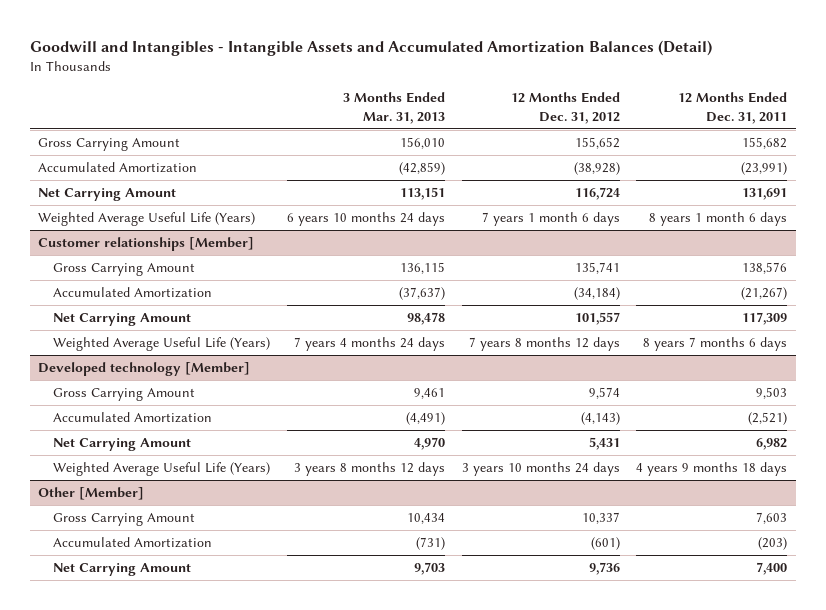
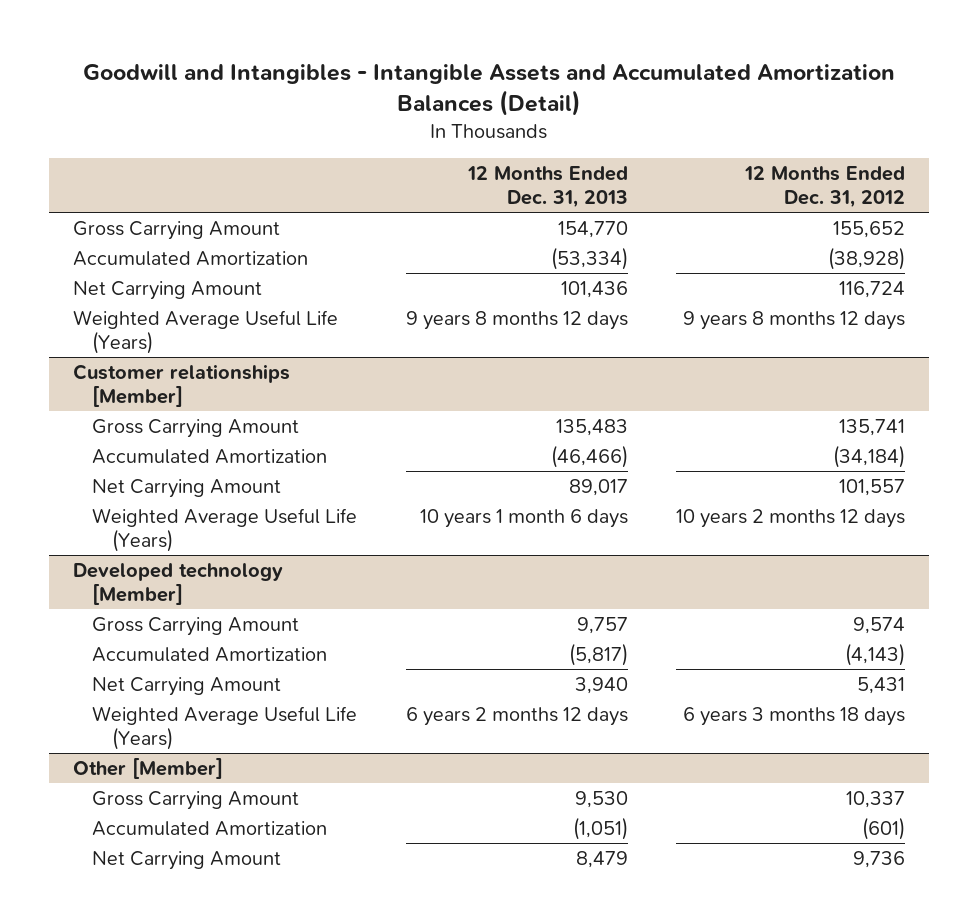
- | 3 Months Ended Mar. 31, 2013 | 12 Months Ended Dec. 31, 2012 | 12 Months Ended Dec. 31, 2011
+ | 12 Months Ended Dec. 31, 2013 | 12 Months Ended Dec. 31, 2012
- Weighted Average Useful Life (Years) | 6 years 10 months 24 days | 7 years 1 month 6 days | 8 years 1 month 6 days
+ Weighted Average Useful Life (Years) | 9 years 8 months 12 days | 9 years 8 months 12 days
@ Customer relationships [Member]
- Weighted Average Useful Life (Years) | 7 years 4 months 24 days | 7 years 8 months 12 days | 8 years 7 months 6 days
+ Weighted Average Useful Life (Years) | 10 years 1 month 6 days | 10 years 2 months 12 days
@ Developed technology [Member]
- Weighted Average Useful Life (Years) | 3 years 8 months 12 days | 3 years 10 months 24 days | 4 years 9 months 18 days
+ Weighted Average Useful Life (Years) | 6 years 2 months 12 days | 6 years 3 months 18 days

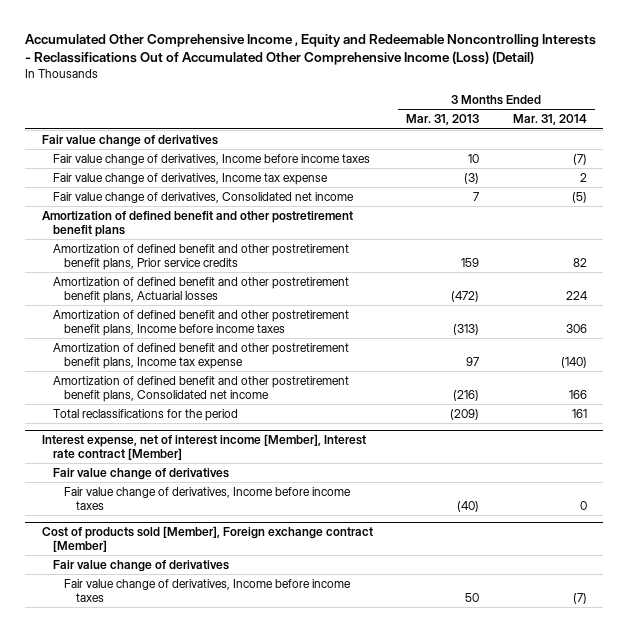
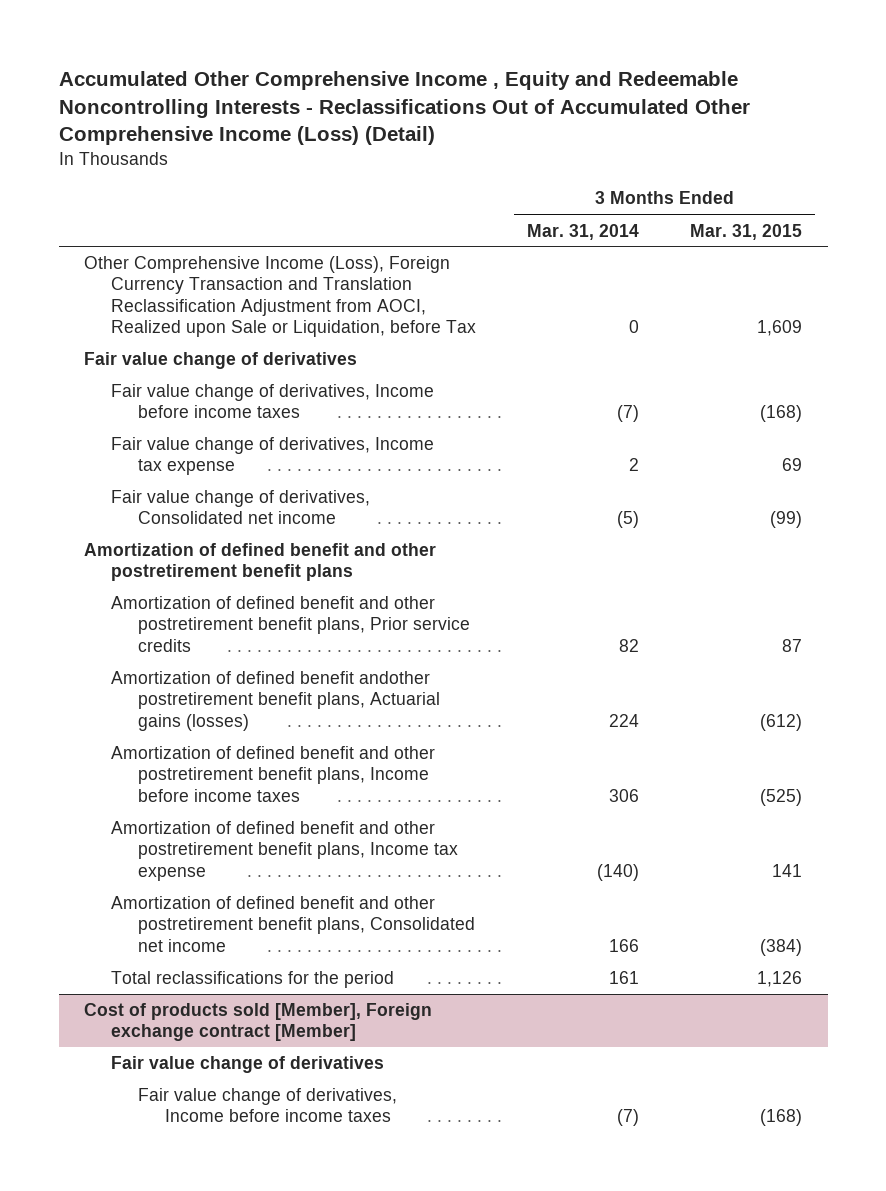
- | 3 Months Ended Mar. 31, 2013 | 3 Months Ended Mar. 31, 2014
+ | 3 Months Ended Mar. 31, 2014 | 3 Months Ended Mar. 31, 2015
+ Other Comprehensive Income (Loss), Foreign Currency Transaction and Translation Reclassification Adjustment from AOCI, Realized upon Sale or Liquidation, before Tax | 0 | 1,609
- Amortization of defined benefit and other postretirement benefit plans, Actuarial losses | (472) | 224
+ Amortization of defined benefit andother postretirement benefit plans, Actuarial gains (losses) | 224 | (612)
- Interest expense, net of interest income [Member], Interest rate contract [Member]
- Fair value change of derivatives
- Fair value change of derivatives, Income before income taxes | (40) | 0

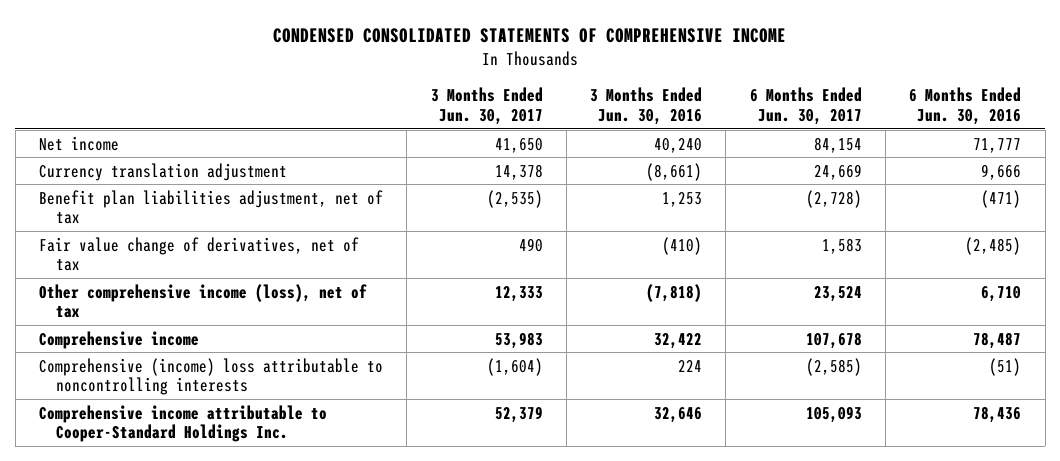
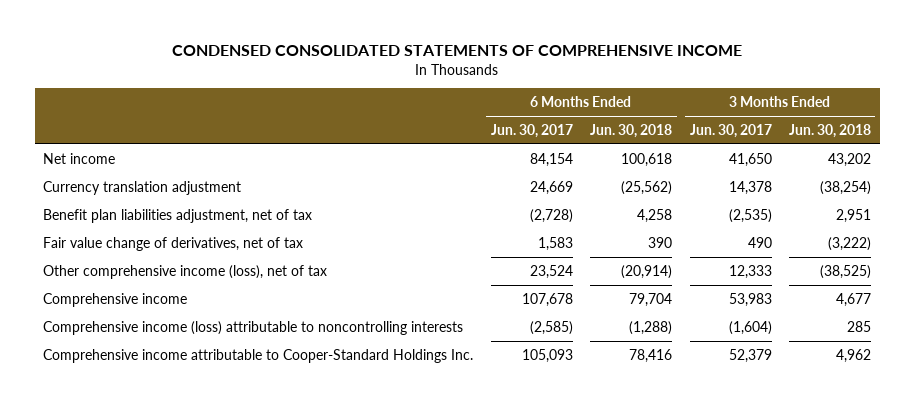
- | 3 Months Ended Jun. 30, 2017 | 3 Months Ended Jun. 30, 2016 | 6 Months Ended Jun. 30, 2017 | 6 Months Ended Jun. 30, 2016
+ | 6 Months Ended Jun. 30, 2017 | 6 Months Ended Jun. 30, 2018 | 3 Months Ended Jun. 30, 2017 | 3 Months Ended Jun. 30, 2018
- Comprehensive (income) loss attributable to noncontrolling interests | (1,604) | 224 | (2,585) | (51)
+ Comprehensive income (loss) attributable to noncontrolling interests | (2,585) | (1,288) | (1,604) | 285

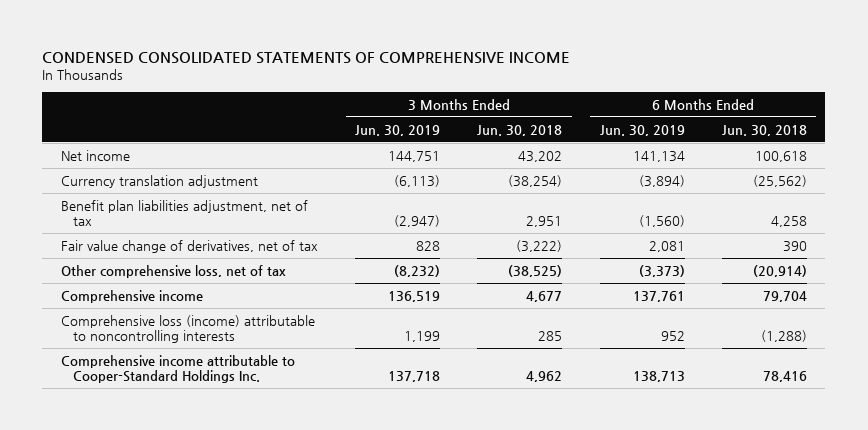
- | 6 Months Ended Jun. 30, 2017 | 6 Months Ended Jun. 30, 2018 | 3 Months Ended Jun. 30, 2017 | 3 Months Ended Jun. 30, 2018
+ | 3 Months Ended Jun. 30, 2019 | 3 Months Ended Jun. 30, 2018 | 6 Months Ended Jun. 30, 2019 | 6 Months Ended Jun. 30, 2018
- Other comprehensive income (loss), net of tax | 23,524 | (20,914) | 12,333 | (38,525)
+ Other comprehensive loss, net of tax | (8,232) | (38,525) | (3,373) | (20,914)
- Comprehensive income (loss) attributable to noncontrolling interests | (2,585) | (1,288) | (1,604) | 285
+ Comprehensive loss (income) attributable to noncontrolling interests | 1,199 | 285 | 952 | (1,288)

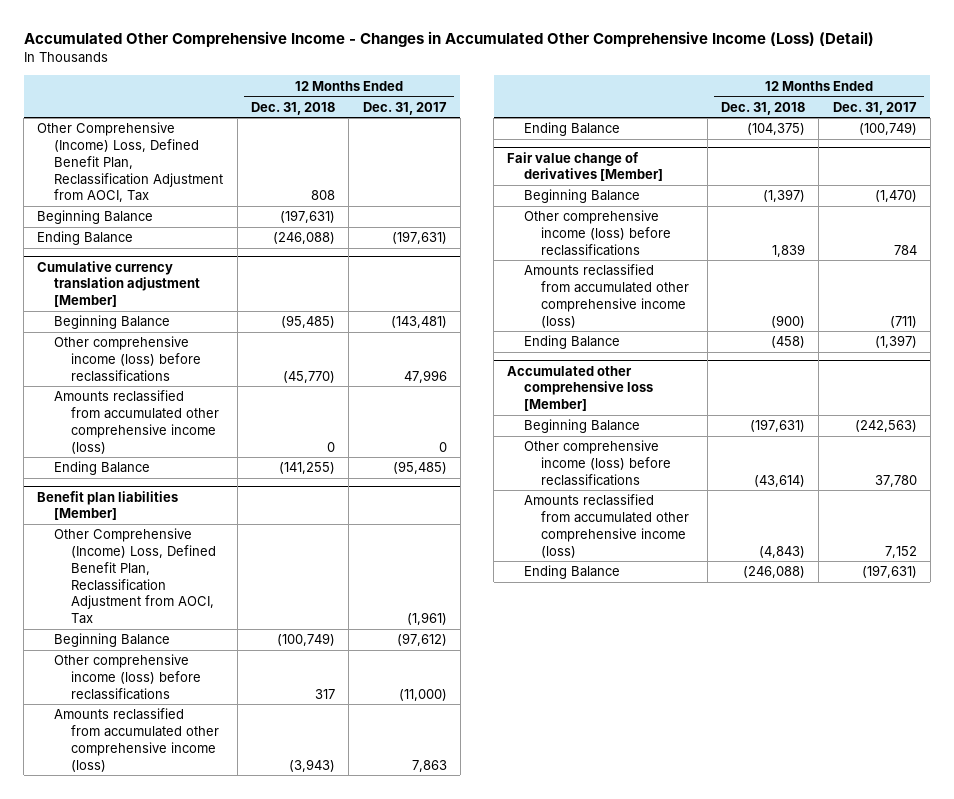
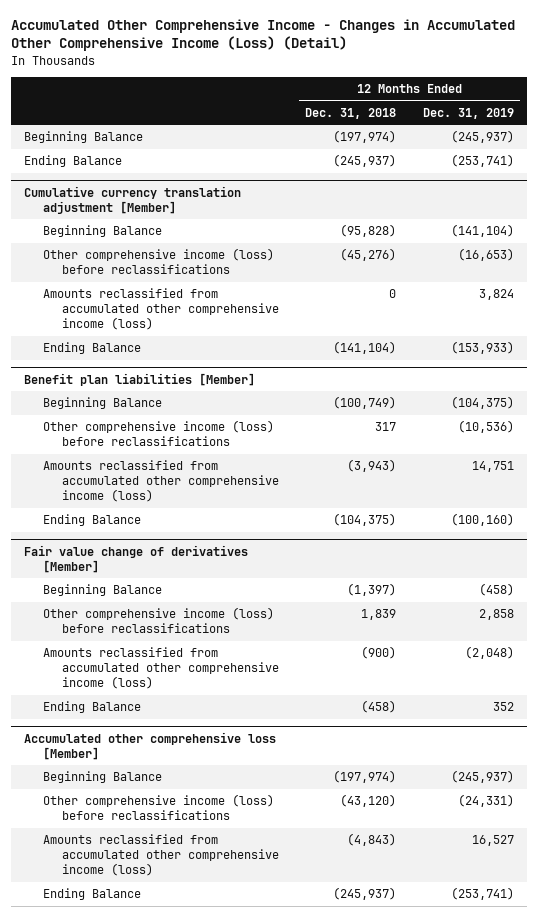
- | 12 Months Ended Dec. 31, 2018 | 12 Months Ended Dec. 31, 2017
+ | 12 Months Ended Dec. 31, 2018 | 12 Months Ended Dec. 31, 2019
- Other Comprehensive (Income) Loss, Defined Benefit Plan, Reclassification Adjustment from AOCI, Tax | 808 |
- Beginning Balance | (197,631) |
- Ending Balance | (246,088) | (197,631)
+ Beginning Balance | (197,974) | (245,937)
+ Ending Balance | (245,937) | (253,741)
@ Cumulative currency translation adjustment [Member]
- Beginning Balance | (95,485) | (143,481)
- Other comprehensive income (loss) before reclassifications | (45,770) | 47,996
+ Beginning Balance | (95,828) | (141,104)
+ Other comprehensive income (loss) before reclassifications | (45,276) | (16,653)
- Ending Balance | (141,255) | (95,485)
+ Ending Balance | (141,104) | (153,933)
@ Benefit plan liabilities [Member]
- Other Comprehensive (Income) Loss, Defined Benefit Plan, Reclassification Adjustment from AOCI, Tax | | (1,961)
@ Accumulated other comprehensive loss [Member]
- Beginning Balance | (197,631) | (242,563)
- Other comprehensive income (loss) before reclassifications | (43,614) | 37,780
+ Beginning Balance | (197,974) | (245,937)
+ Other comprehensive income (loss) before reclassifications | (43,120) | (24,331)
- Ending Balance | (246,088) | (197,631)
+ Ending Balance | (245,937) | (253,741)

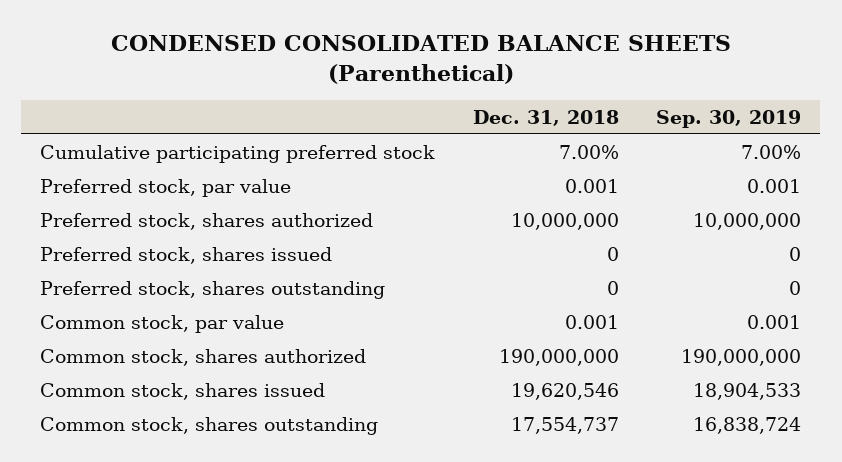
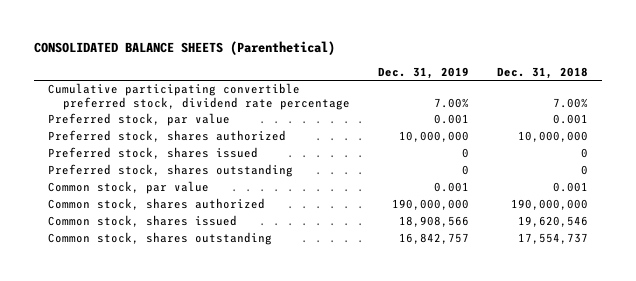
- CONDENSED CONSOLIDATED BALANCE SHEETS (Parenthetical)
+ CONSOLIDATED BALANCE SHEETS (Parenthetical)
- | Dec. 31, 2018 | Sep. 30, 2019
+ | Dec. 31, 2019 | Dec. 31, 2018
- Cumulative participating preferred stock | 7.00% | 7.00%
+ Cumulative participating convertible preferred stock, dividend rate percentage | 7.00% | 7.00%

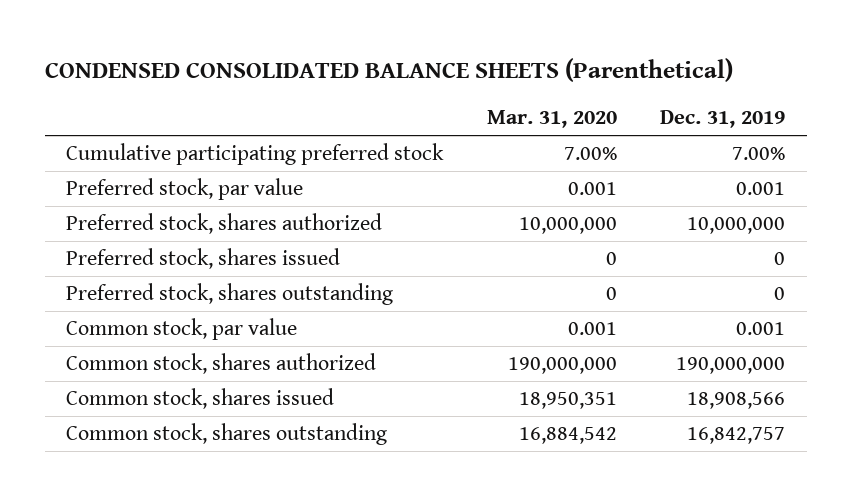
- CONSOLIDATED BALANCE SHEETS (Parenthetical)
+ CONDENSED CONSOLIDATED BALANCE SHEETS (Parenthetical)
- | Dec. 31, 2019 | Dec. 31, 2018
+ | Mar. 31, 2020 | Dec. 31, 2019
- Cumulative participating convertible preferred stock, dividend rate percentage | 7.00% | 7.00%
+ Cumulative participating preferred stock | 7.00% | 7.00%

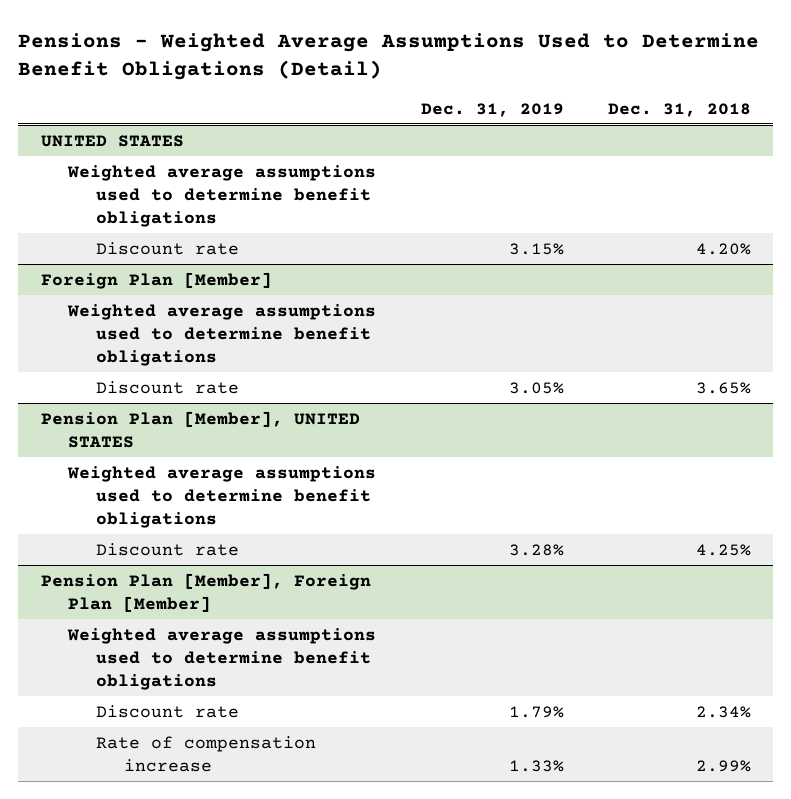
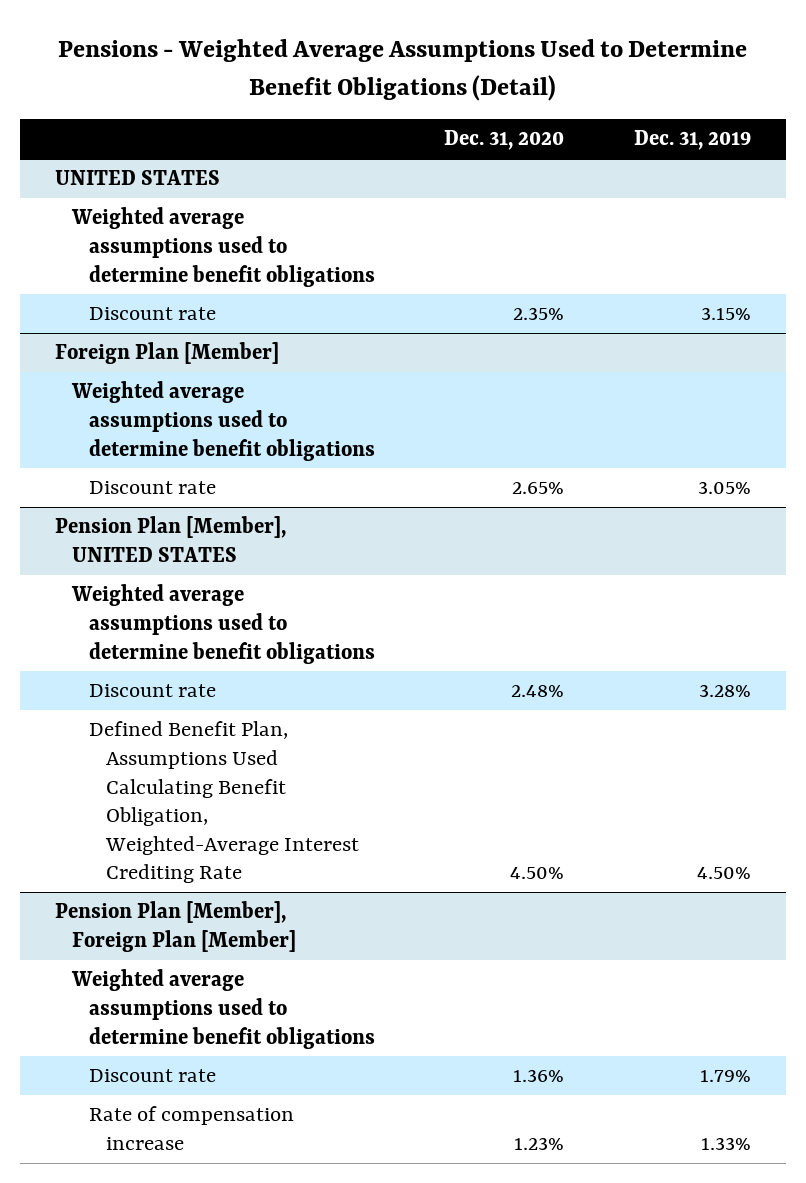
- | Dec. 31, 2019 | Dec. 31, 2018
+ | Dec. 31, 2020 | Dec. 31, 2019
@ Pension Plan [Member], UNITED STATES
+ Defined Benefit Plan, Assumptions Used Calculating Benefit Obligation, Weighted-Average Interest Crediting Rate | 4.50% | 4.50%

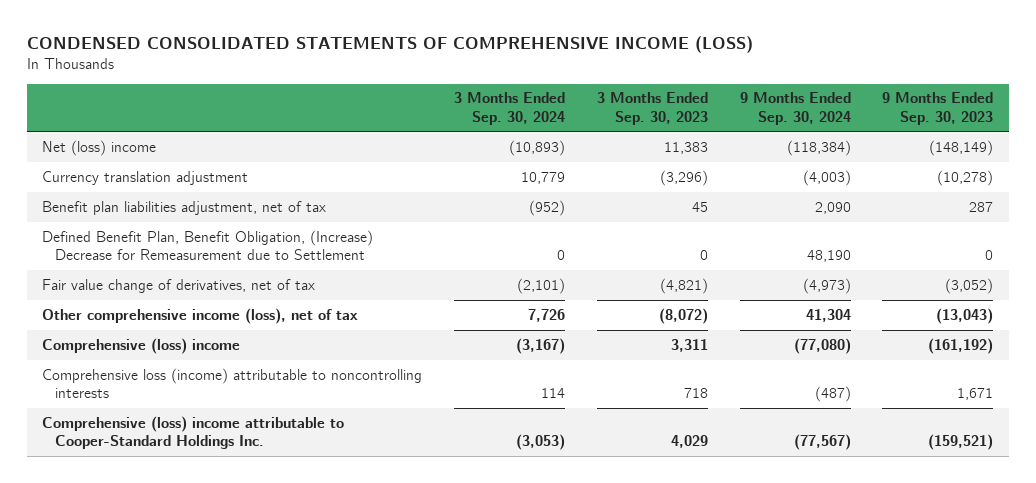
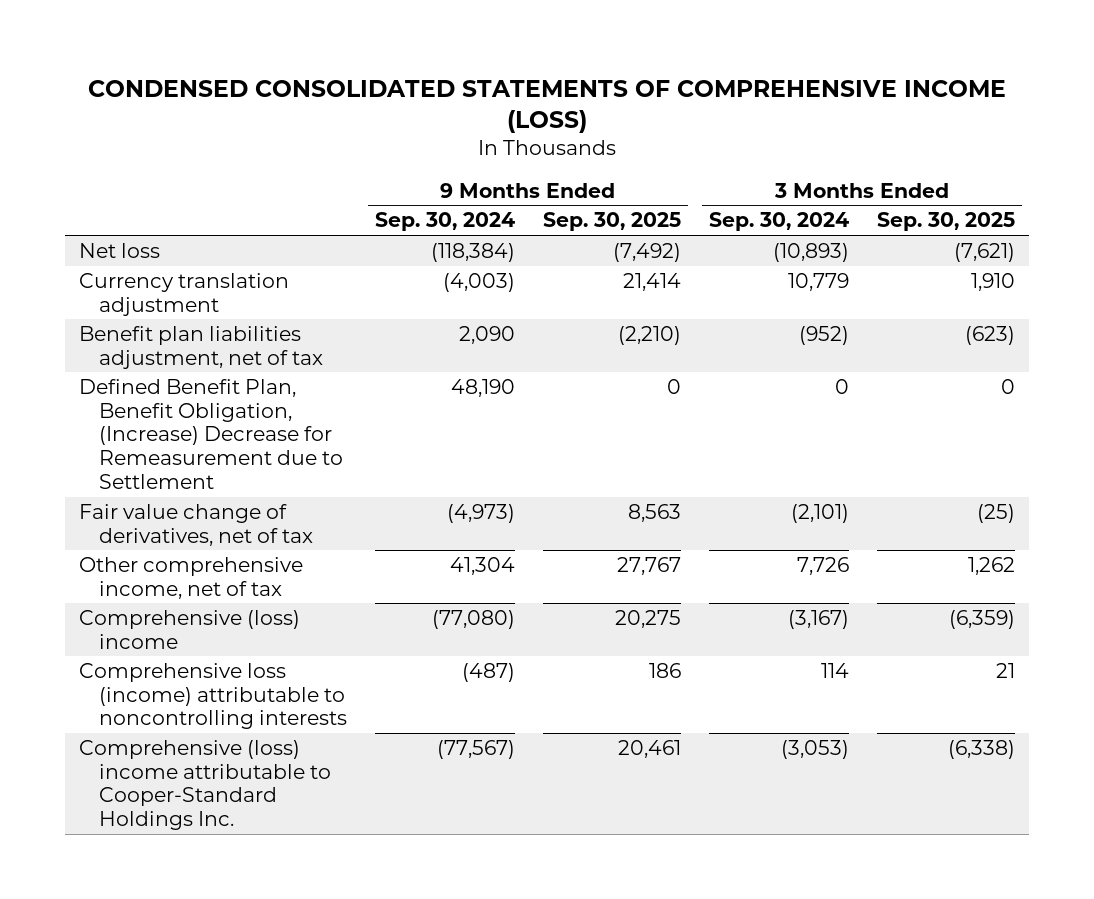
- | 3 Months Ended Sep. 30, 2024 | 3 Months Ended Sep. 30, 2023 | 9 Months Ended Sep. 30, 2024 | 9 Months Ended Sep. 30, 2023
+ | 9 Months Ended Sep. 30, 2024 | 9 Months Ended Sep. 30, 2025 | 3 Months Ended Sep. 30, 2024 | 3 Months Ended Sep. 30, 2025
- Net (loss) income | (10,893) | 11,383 | (118,384) | (148,149)
+ Net loss | (118,384) | (7,492) | (10,893) | (7,621)
- Other comprehensive income (loss), net of tax | 7,726 | (8,072) | 41,304 | (13,043)
+ Other comprehensive income, net of tax | 41,304 | 27,767 | 7,726 | 1,262

